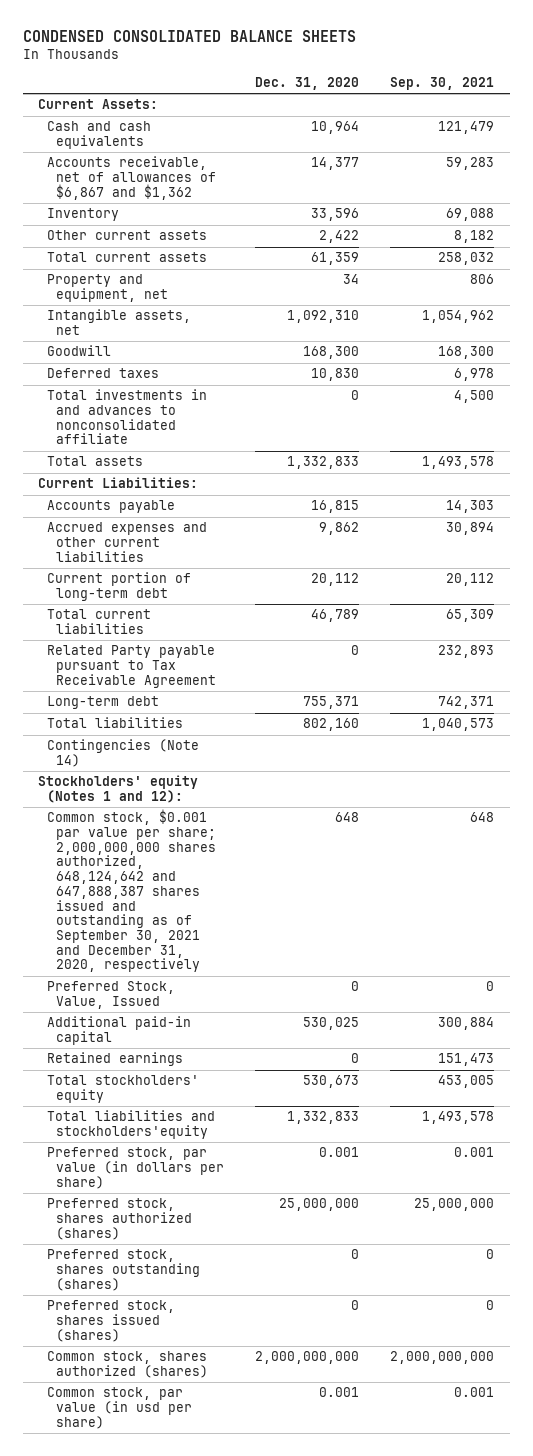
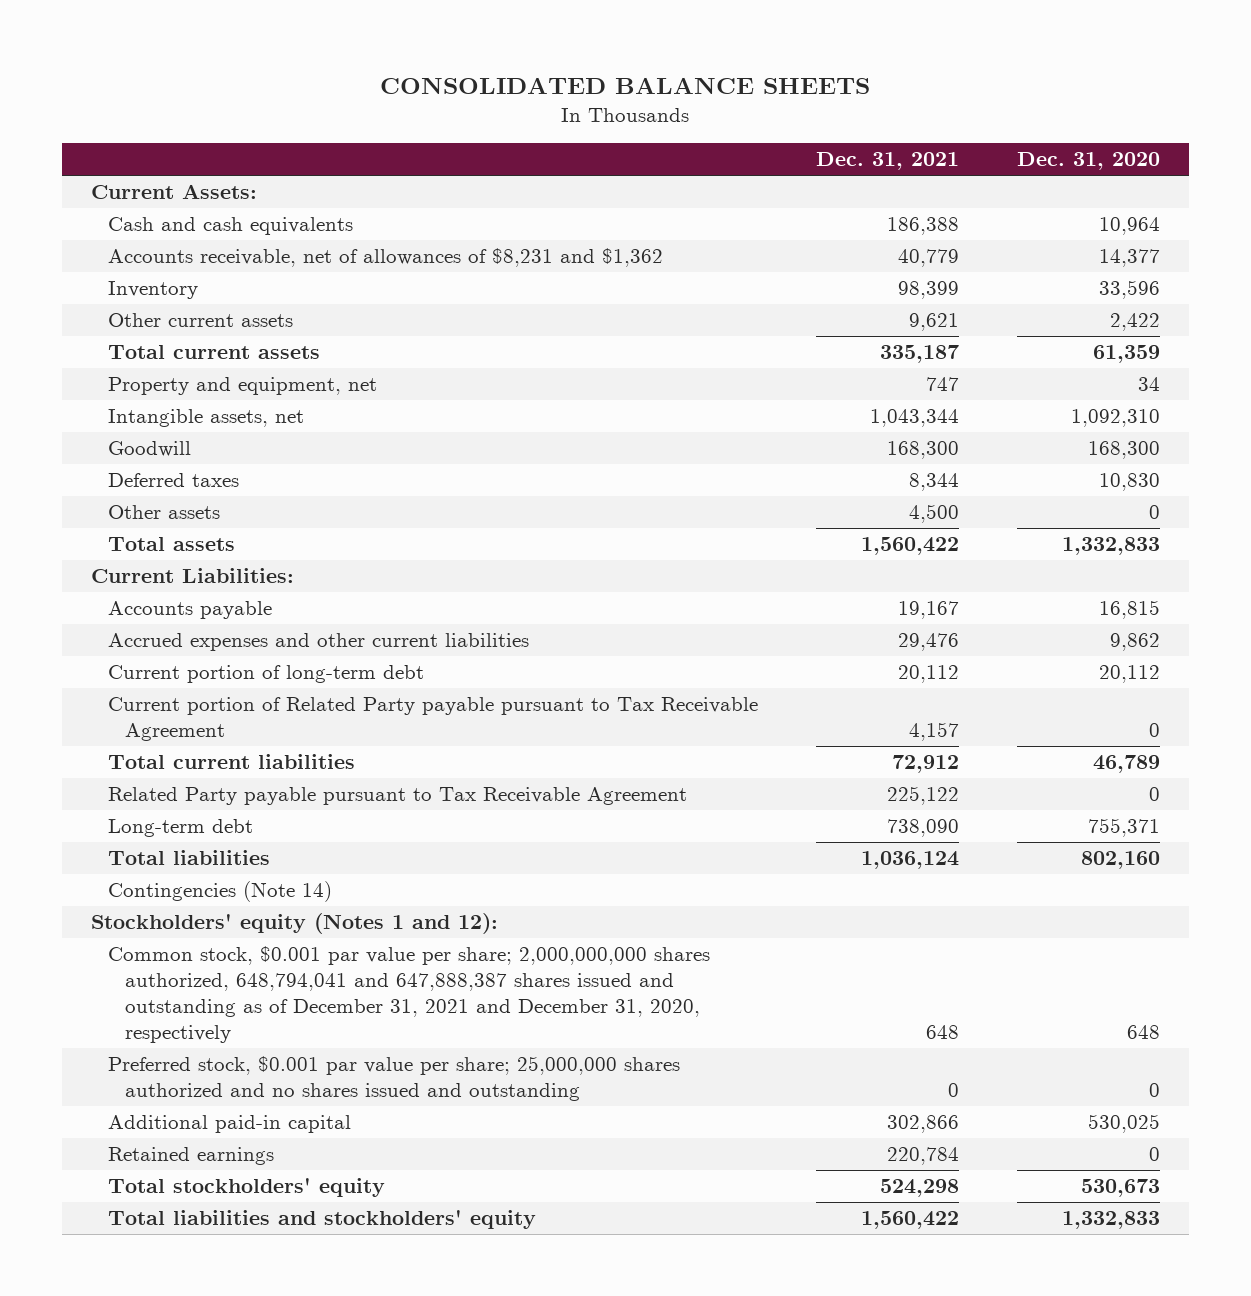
- CONDENSED CONSOLIDATED BALANCE SHEETS
+ CONSOLIDATED BALANCE SHEETS
- | Dec. 31, 2020 | Sep. 30, 2021
+ | Dec. 31, 2021 | Dec. 31, 2020
- Accounts receivable, net of allowances of $6,867 and $1,362 | 14,377 | 59,283
+ Accounts receivable, net of allowances of $8,231 and $1,362 | 40,779 | 14,377
- Total investments in and advances to nonconsolidated affiliate | 0 | 4,500
+ Other assets | 4,500 | 0
+ Current portion of Related Party payable pursuant to Tax Receivable Agreement | 4,157 | 0
- Common stock, $0.001 par value per share; 2,000,000,000 shares authorized, 648,124,642 and 647,888,387 shares issued and outstanding as of September 30, 2021 and December 31, 2020, respectively | 648 | 648
- Preferred Stock, Value, Issued | 0 | 0
+ Common stock, $0.001 par value per share; 2,000,000,000 shares authorized, 648,794,041 and 647,888,387 shares issued and outstanding as of December 31, 2021 and December 31, 2020, respectively | 648 | 648
+ Preferred stock, $0.001 par value per share; 25,000,000 shares authorized and no shares issued and outstanding | 0 | 0
- Total liabilities and stockholders'equity | 1,332,833 | 1,493,578
- Preferred stock, par value (in dollars per share) | 0.001 | 0.001
- Preferred stock, shares authorized (shares) | 25,000,000 | 25,000,000
- Preferred stock, shares outstanding (shares) | 0 | 0
- Preferred stock, shares issued (shares) | 0 | 0
- Common stock, shares authorized (shares) | 2,000,000,000 | 2,000,000,000
- Common stock, par value (in usd per share) | 0.001 | 0.001
+ Total liabilities and stockholders' equity | 1,560,422 | 1,332,833

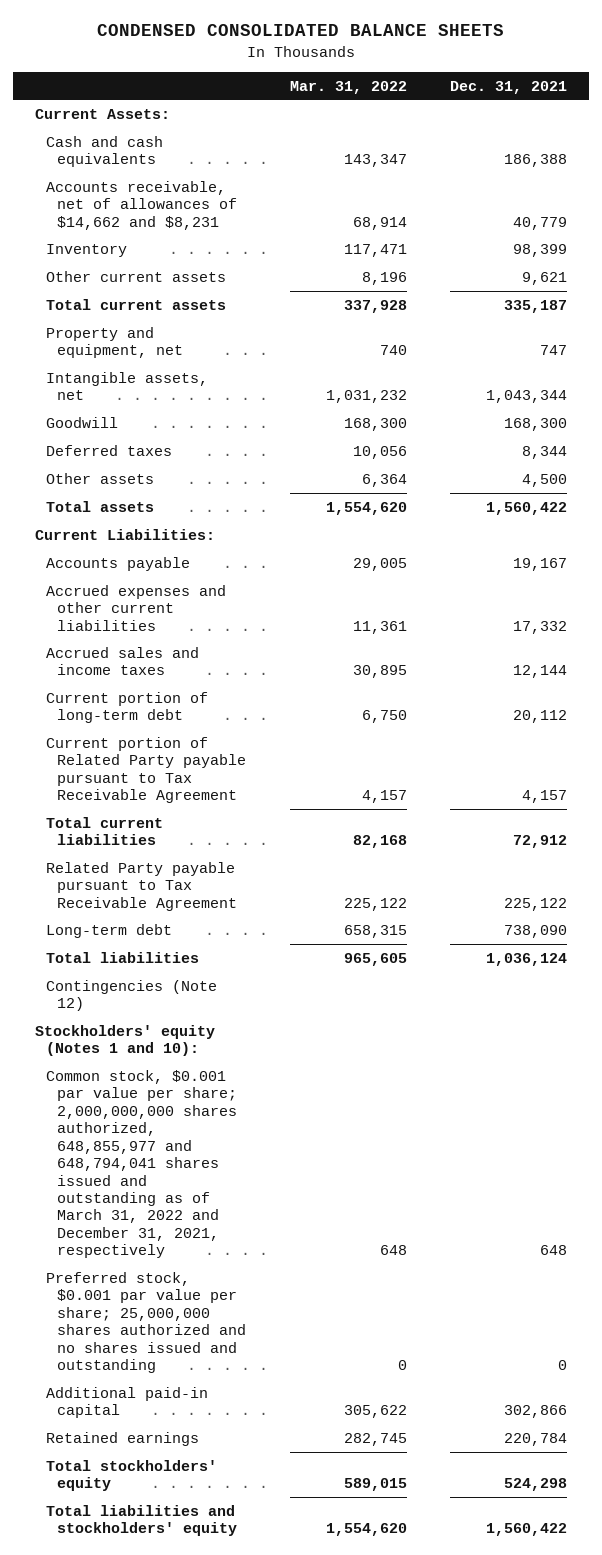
- CONSOLIDATED BALANCE SHEETS
+ CONDENSED CONSOLIDATED BALANCE SHEETS
- | Dec. 31, 2021 | Dec. 31, 2020
+ | Mar. 31, 2022 | Dec. 31, 2021
- Accounts receivable, net of allowances of $8,231 and $1,362 | 40,779 | 14,377
+ Accounts receivable, net of allowances of $14,662 and $8,231 | 68,914 | 40,779
- Accrued expenses and other current liabilities | 29,476 | 9,862
+ Accrued expenses and other current liabilities | 11,361 | 17,332
+ Accrued sales and income taxes | 30,895 | 12,144
- Contingencies (Note 14)
- Stockholders' equity (Notes 1 and 12):
- Common stock, $0.001 par value per share; 2,000,000,000 shares authorized, 648,794,041 and 647,888,387 shares issued and outstanding as of December 31, 2021 and December 31, 2020, respectively | 648 | 648
+ Contingencies (Note 12)
+ Stockholders' equity (Notes 1 and 10):
+ Common stock, $0.001 par value per share; 2,000,000,000 shares authorized, 648,855,977 and 648,794,041 shares issued and outstanding as of March 31, 2022 and December 31, 2021, respectively | 648 | 648

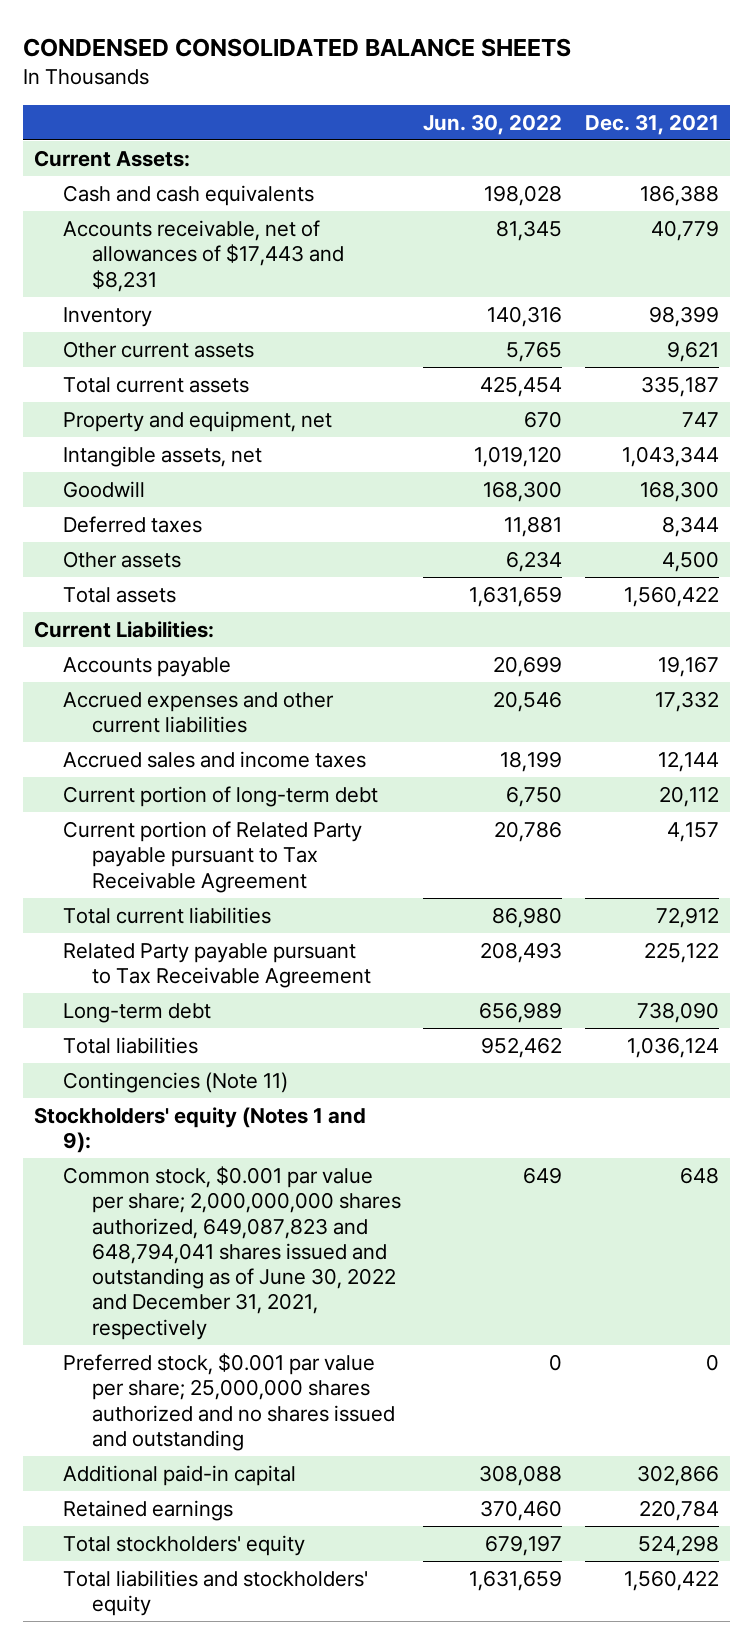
- | Mar. 31, 2022 | Dec. 31, 2021
+ | Jun. 30, 2022 | Dec. 31, 2021
- Accounts receivable, net of allowances of $14,662 and $8,231 | 68,914 | 40,779
+ Accounts receivable, net of allowances of $17,443 and $8,231 | 81,345 | 40,779
- Contingencies (Note 12)
- Stockholders' equity (Notes 1 and 10):
- Common stock, $0.001 par value per share; 2,000,000,000 shares authorized, 648,855,977 and 648,794,041 shares issued and outstanding as of March 31, 2022 and December 31, 2021, respectively | 648 | 648
+ Contingencies (Note 11)
+ Stockholders' equity (Notes 1 and 9):
+ Common stock, $0.001 par value per share; 2,000,000,000 shares authorized, 649,087,823 and 648,794,041 shares issued and outstanding as of June 30, 2022 and December 31, 2021, respectively | 649 | 648

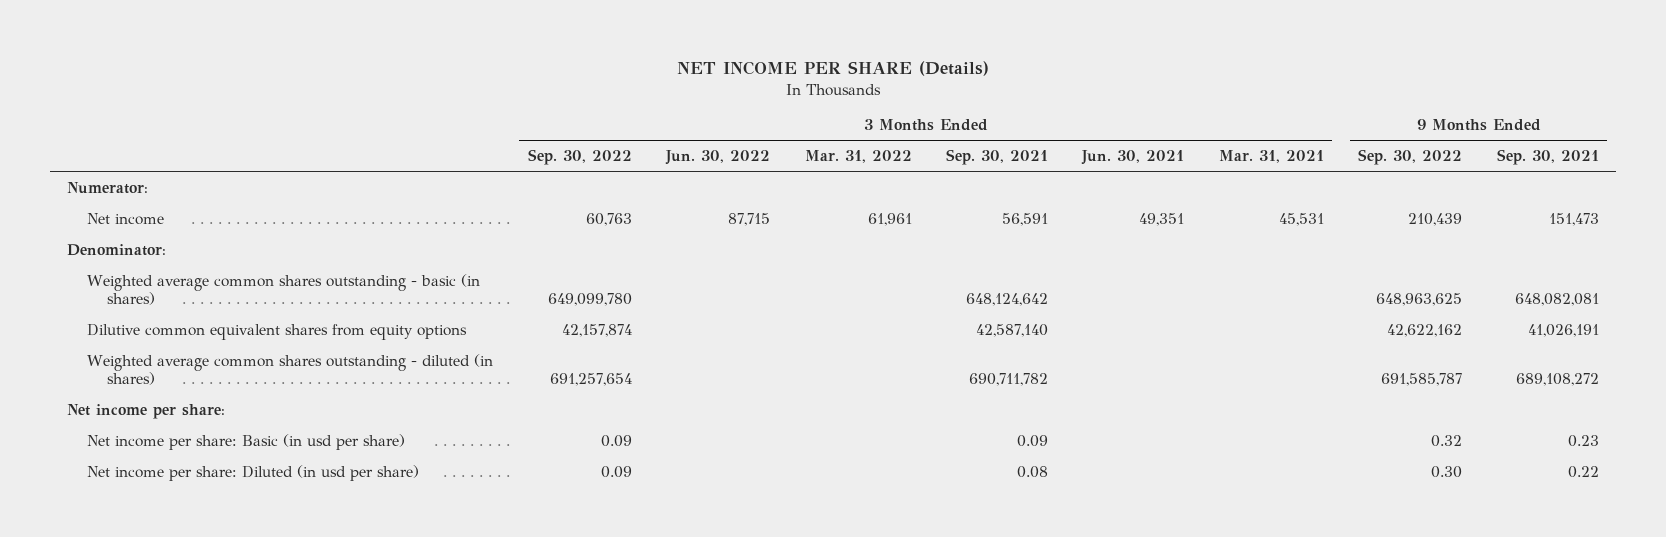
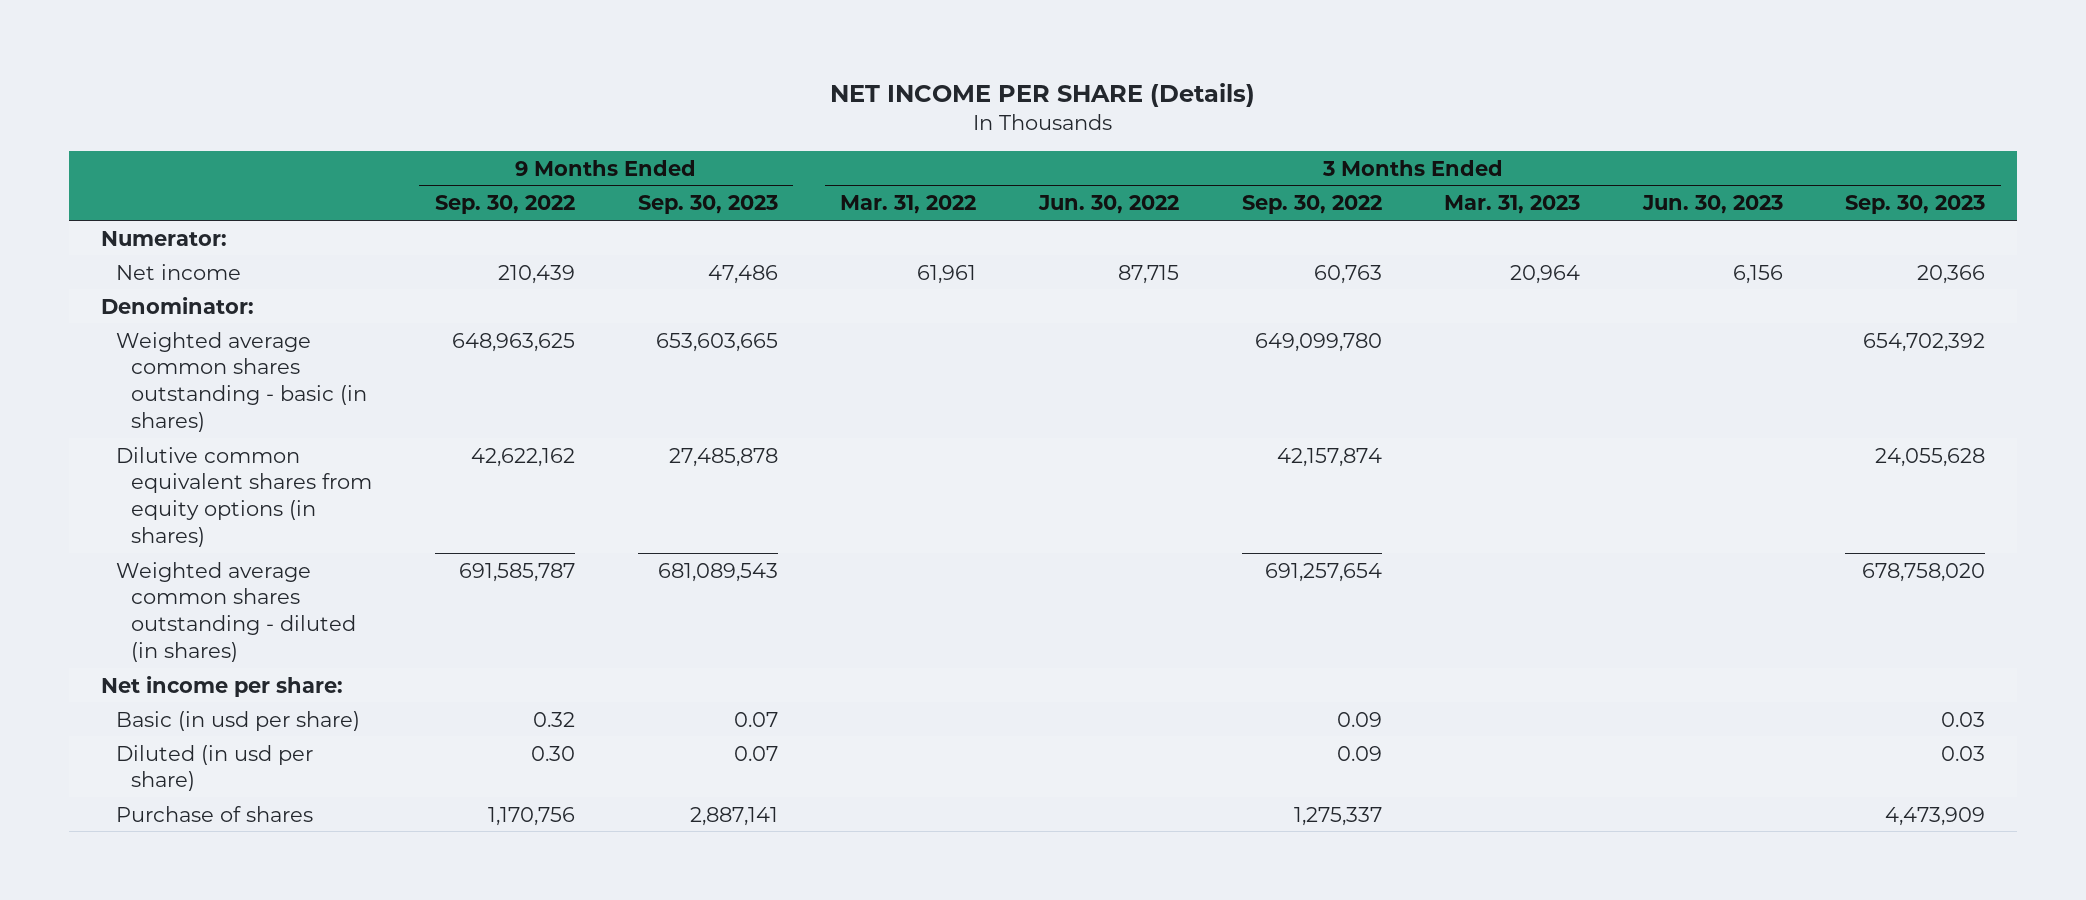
- | 3 Months Ended Sep. 30, 2022 | 3 Months Ended Jun. 30, 2022 | 3 Months Ended Mar. 31, 2022 | 3 Months Ended Sep. 30, 2021 | 3 Months Ended Jun. 30, 2021 | 3 Months Ended Mar. 31, 2021 | 9 Months Ended Sep. 30, 2022 | 9 Months Ended Sep. 30, 2021
+ | 9 Months Ended Sep. 30, 2022 | 9 Months Ended Sep. 30, 2023 | 3 Months Ended Mar. 31, 2022 | 3 Months Ended Jun. 30, 2022 | 3 Months Ended Sep. 30, 2022 | 3 Months Ended Mar. 31, 2023 | 3 Months Ended Jun. 30, 2023 | 3 Months Ended Sep. 30, 2023
- Dilutive common equivalent shares from equity options | 42,157,874 | | | 42,587,140 | | | 42,622,162 | 41,026,191
+ Dilutive common equivalent shares from equity options (in shares) | 42,622,162 | 27,485,878 | | | 42,157,874 | | | 24,055,628
- Net income per share: Basic (in usd per share) | 0.09 | | | 0.09 | | | 0.32 | 0.23
- Net income per share: Diluted (in usd per share) | 0.09 | | | 0.08 | | | 0.30 | 0.22
+ Basic (in usd per share) | 0.32 | 0.07 | | | 0.09 | | | 0.03
+ Diluted (in usd per share) | 0.30 | 0.07 | | | 0.09 | | | 0.03
+ Purchase of shares | 1,170,756 | 2,887,141 | | | 1,275,337 | | | 4,473,909

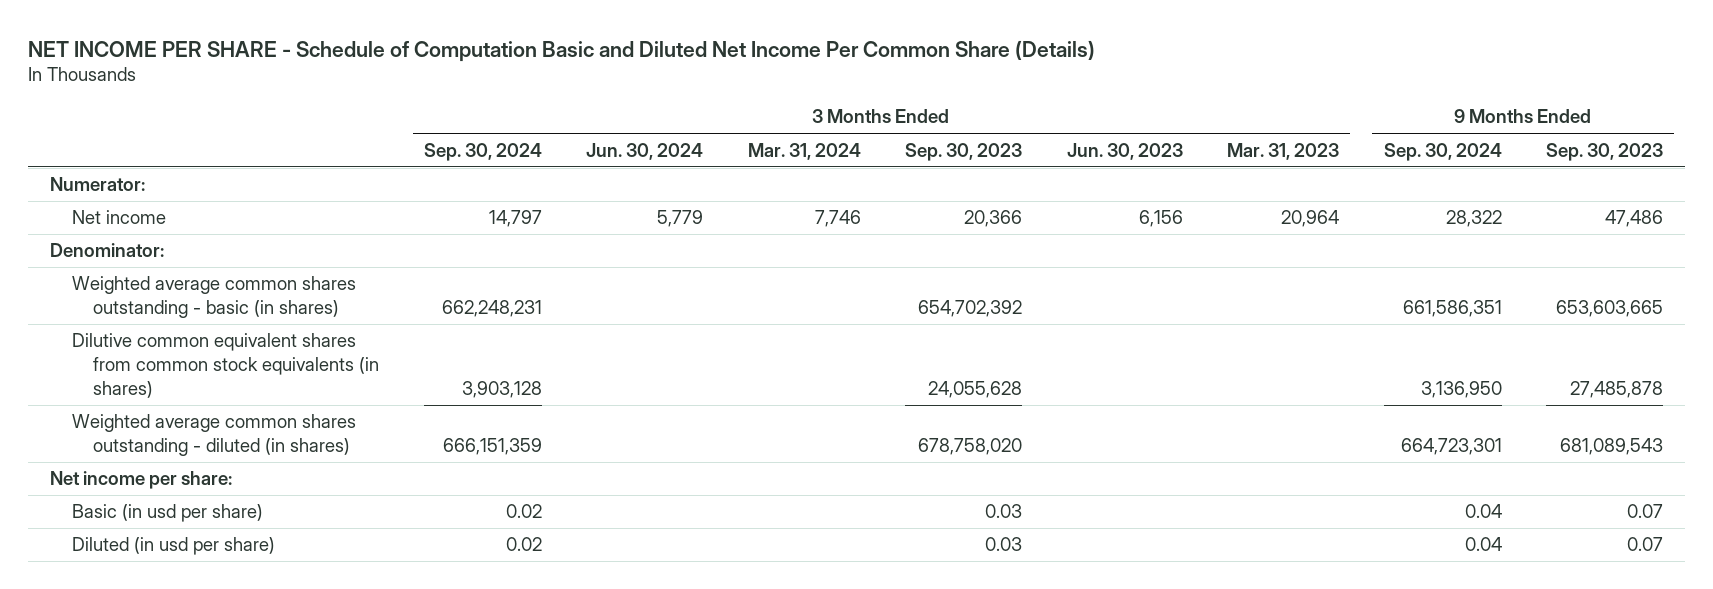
- NET INCOME PER SHARE (Details)
+ NET INCOME PER SHARE - Schedule of Computation Basic and Diluted Net Income Per Common Share (Details)
- | 9 Months Ended Sep. 30, 2022 | 9 Months Ended Sep. 30, 2023 | 3 Months Ended Mar. 31, 2022 | 3 Months Ended Jun. 30, 2022 | 3 Months Ended Sep. 30, 2022 | 3 Months Ended Mar. 31, 2023 | 3 Months Ended Jun. 30, 2023 | 3 Months Ended Sep. 30, 2023
+ | 3 Months Ended Sep. 30, 2024 | 3 Months Ended Jun. 30, 2024 | 3 Months Ended Mar. 31, 2024 | 3 Months Ended Sep. 30, 2023 | 3 Months Ended Jun. 30, 2023 | 3 Months Ended Mar. 31, 2023 | 9 Months Ended Sep. 30, 2024 | 9 Months Ended Sep. 30, 2023
- Dilutive common equivalent shares from equity options (in shares) | 42,622,162 | 27,485,878 | | | 42,157,874 | | | 24,055,628
+ Dilutive common equivalent shares from common stock equivalents (in shares) | 3,903,128 | | | 24,055,628 | | | 3,136,950 | 27,485,878
- Purchase of shares | 1,170,756 | 2,887,141 | | | 1,275,337 | | | 4,473,909

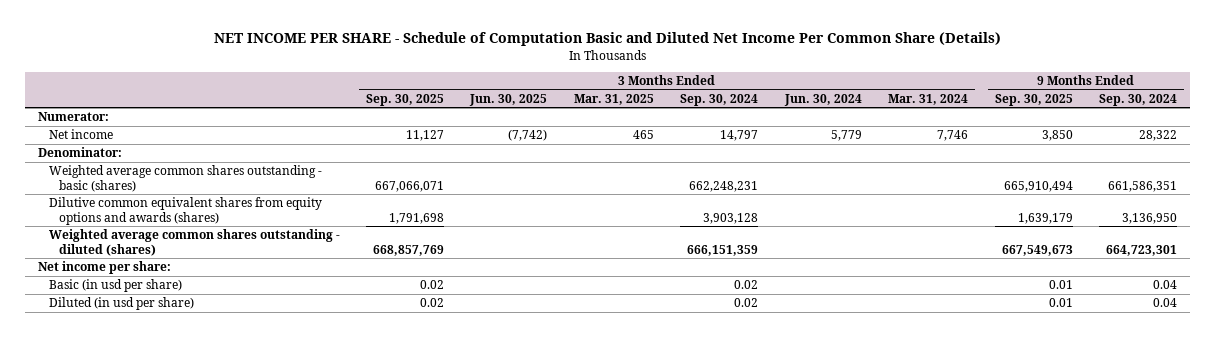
- | 3 Months Ended Sep. 30, 2024 | 3 Months Ended Jun. 30, 2024 | 3 Months Ended Mar. 31, 2024 | 3 Months Ended Sep. 30, 2023 | 3 Months Ended Jun. 30, 2023 | 3 Months Ended Mar. 31, 2023 | 9 Months Ended Sep. 30, 2024 | 9 Months Ended Sep. 30, 2023
+ | 3 Months Ended Sep. 30, 2025 | 3 Months Ended Jun. 30, 2025 | 3 Months Ended Mar. 31, 2025 | 3 Months Ended Sep. 30, 2024 | 3 Months Ended Jun. 30, 2024 | 3 Months Ended Mar. 31, 2024 | 9 Months Ended Sep. 30, 2025 | 9 Months Ended Sep. 30, 2024
- Weighted average common shares outstanding - basic (in shares) | 662,248,231 | | | 654,702,392 | | | 661,586,351 | 653,603,665
- Dilutive common equivalent shares from common stock equivalents (in shares) | 3,903,128 | | | 24,055,628 | | | 3,136,950 | 27,485,878
- Weighted average common shares outstanding - diluted (in shares) | 666,151,359 | | | 678,758,020 | | | 664,723,301 | 681,089,543
+ Weighted average common shares outstanding - basic (shares) | 667,066,071 | | | 662,248,231 | | | 665,910,494 | 661,586,351
+ Dilutive common equivalent shares from equity options and awards (shares) | 1,791,698 | | | 3,903,128 | | | 1,639,179 | 3,136,950
+ Weighted average common shares outstanding - diluted (shares) | 668,857,769 | | | 666,151,359 | | | 667,549,673 | 664,723,301

